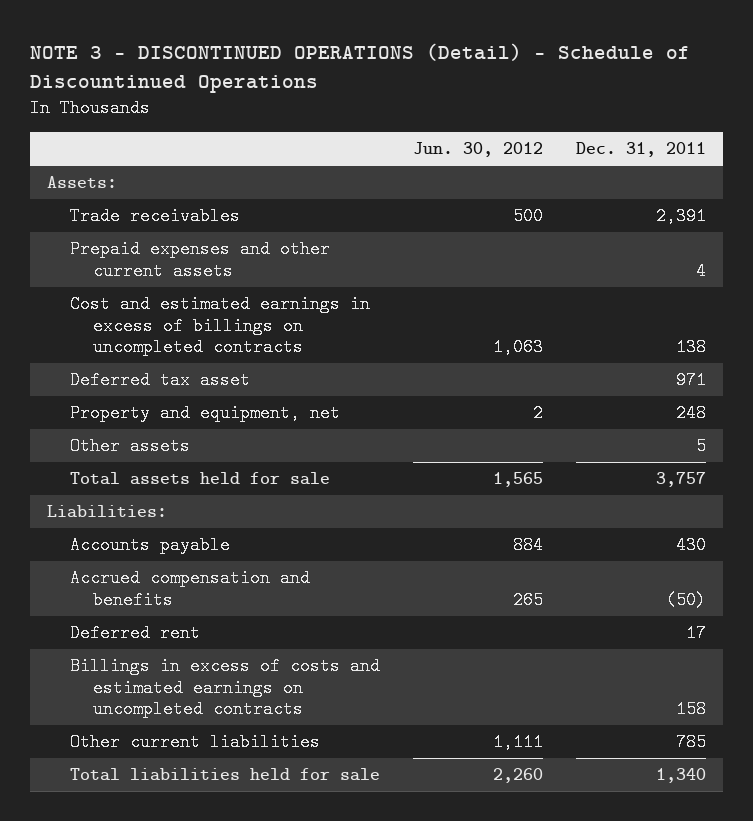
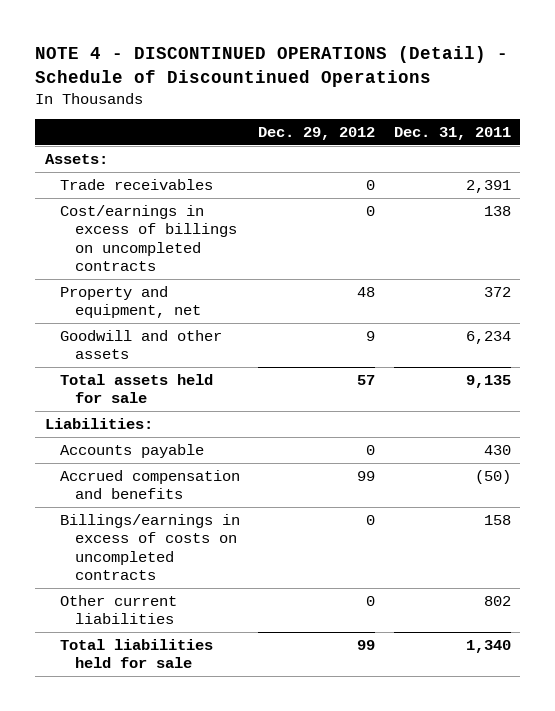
- NOTE 3 - DISCONTINUED OPERATIONS (Detail) - Schedule of Discountinued Operations
+ NOTE 4 - DISCONTINUED OPERATIONS (Detail) - Schedule of Discountinued Operations
- | Jun. 30, 2012 | Dec. 31, 2011
+ | Dec. 29, 2012 | Dec. 31, 2011
- Prepaid expenses and other current assets | | 4
- Cost and estimated earnings in excess of billings on uncompleted contracts | 1,063 | 138
- Deferred tax asset | | 971
- Property and equipment, net | 2 | 248
- Other assets | | 5
- Total assets held for sale | 1,565 | 3,757
+ Cost/earnings in excess of billings on uncompleted contracts | 0 | 138
+ Property and equipment, net | 48 | 372
+ Goodwill and other assets | 9 | 6,234
+ Total assets held for sale | 57 | 9,135
- Deferred rent | | 17
- Billings in excess of costs and estimated earnings on uncompleted contracts | | 158
- Other current liabilities | 1,111 | 785
+ Billings/earnings in excess of costs on uncompleted contracts | 0 | 158
+ Other current liabilities | 0 | 802

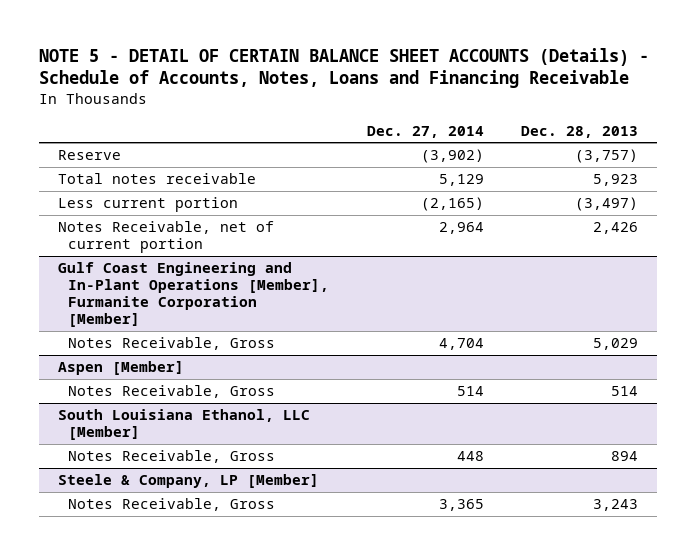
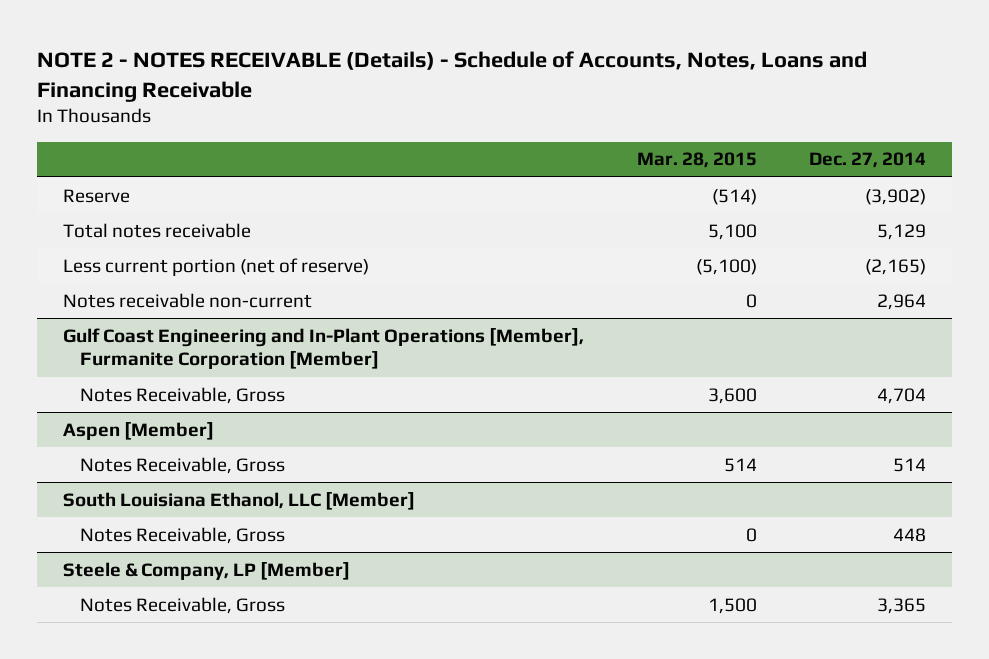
- NOTE 5 - DETAIL OF CERTAIN BALANCE SHEET ACCOUNTS (Details) - Schedule of Accounts, Notes, Loans and Financing Receivable
+ NOTE 2 - NOTES RECEIVABLE (Details) - Schedule of Accounts, Notes, Loans and Financing Receivable
- | Dec. 27, 2014 | Dec. 28, 2013
+ | Mar. 28, 2015 | Dec. 27, 2014
- Less current portion | (2,165) | (3,497)
- Notes Receivable, net of current portion | 2,964 | 2,426
+ Less current portion (net of reserve) | (5,100) | (2,165)
+ Notes receivable non-current | 0 | 2,964

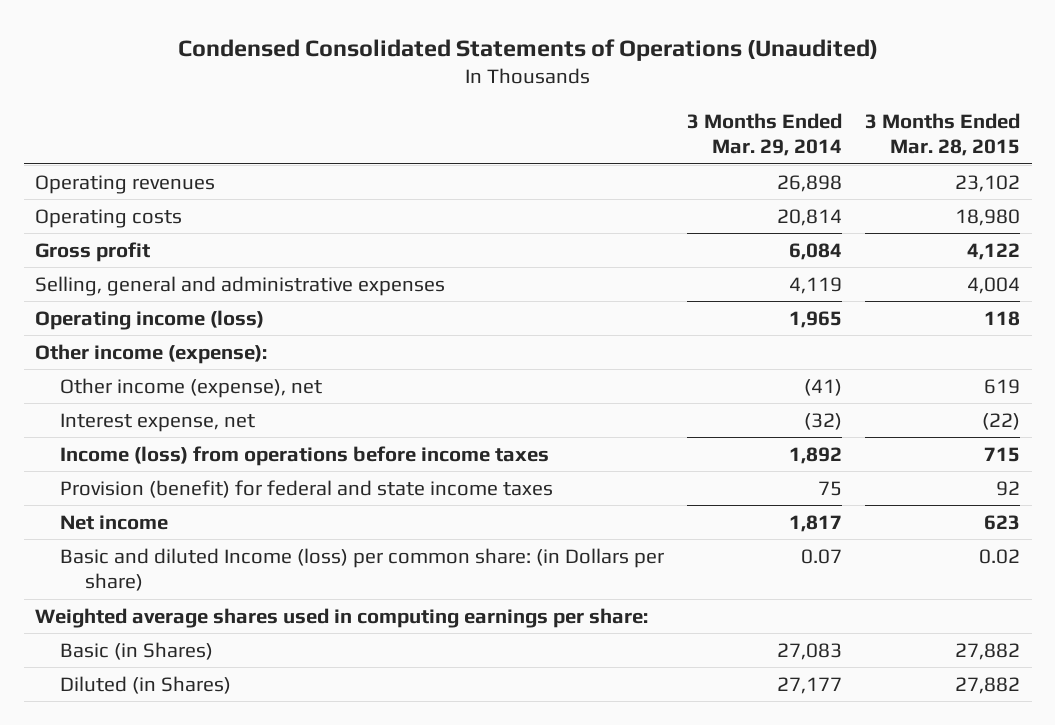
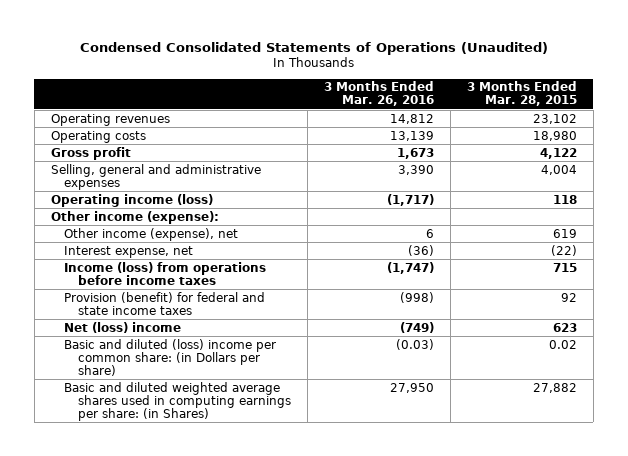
- | 3 Months Ended Mar. 29, 2014 | 3 Months Ended Mar. 28, 2015
+ | 3 Months Ended Mar. 26, 2016 | 3 Months Ended Mar. 28, 2015
- Net income | 1,817 | 623
- Basic and diluted Income (loss) per common share: (in Dollars per share) | 0.07 | 0.02
- Weighted average shares used in computing earnings per share:
- Basic (in Shares) | 27,083 | 27,882
- Diluted (in Shares) | 27,177 | 27,882
+ Net (loss) income | (749) | 623
+ Basic and diluted (loss) income per common share: (in Dollars per share) | (0.03) | 0.02
+ Basic and diluted weighted average shares used in computing earnings per share: (in Shares) | 27,950 | 27,882

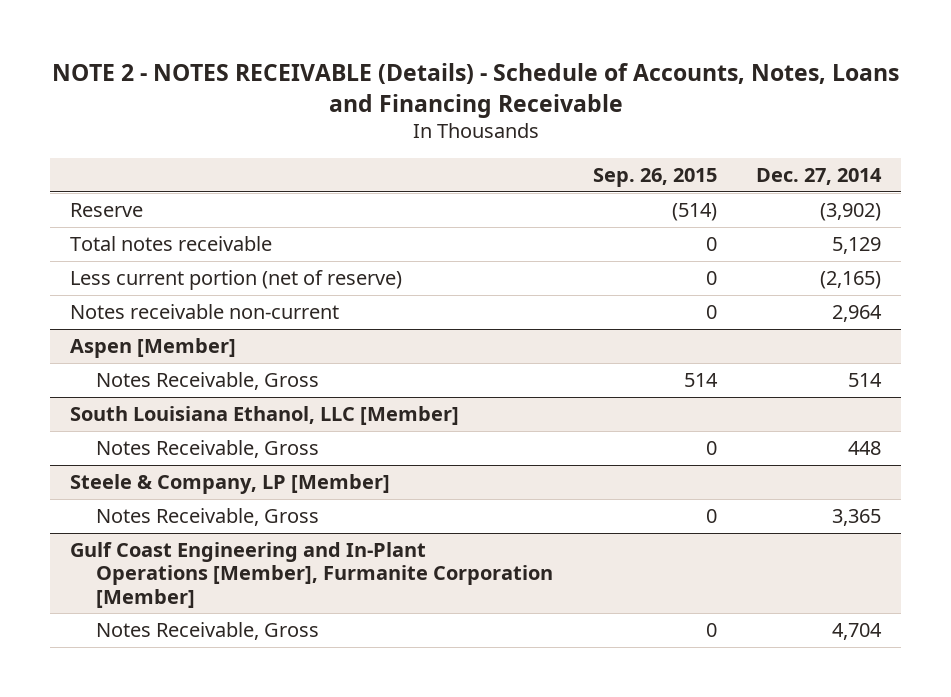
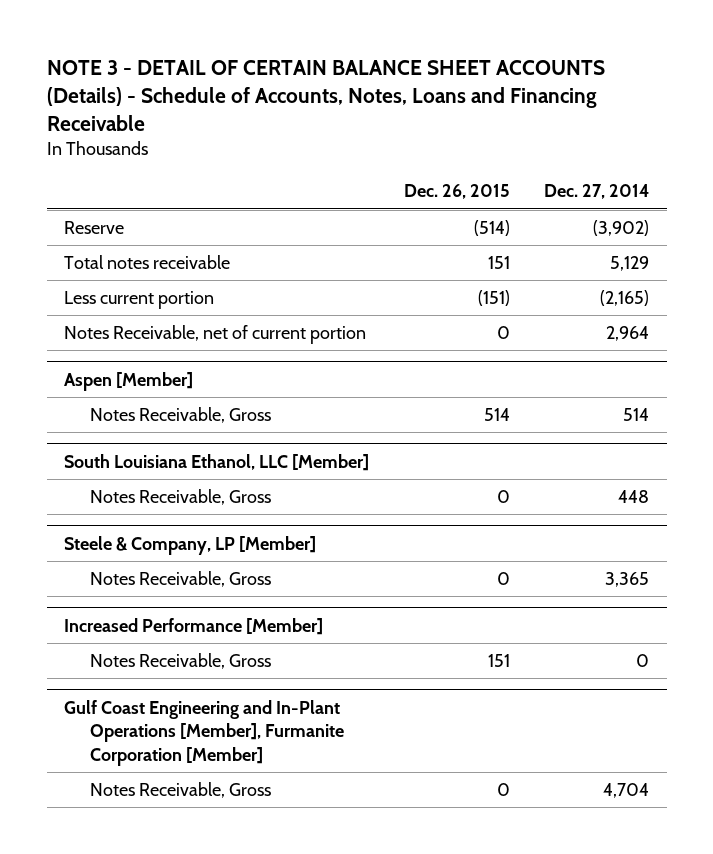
- NOTE 2 - NOTES RECEIVABLE (Details) - Schedule of Accounts, Notes, Loans and Financing Receivable
+ NOTE 3 - DETAIL OF CERTAIN BALANCE SHEET ACCOUNTS (Details) - Schedule of Accounts, Notes, Loans and Financing Receivable
- | Sep. 26, 2015 | Dec. 27, 2014
+ | Dec. 26, 2015 | Dec. 27, 2014
- Less current portion (net of reserve) | 0 | (2,165)
- Notes receivable non-current | 0 | 2,964
+ Less current portion | (151) | (2,165)
+ Notes Receivable, net of current portion | 0 | 2,964
+ Increased Performance [Member]
+ Notes Receivable, Gross | 151 | 0

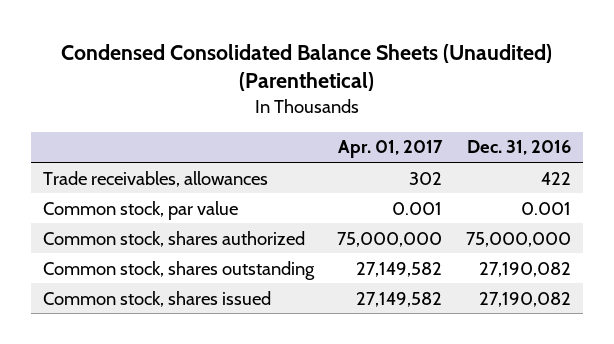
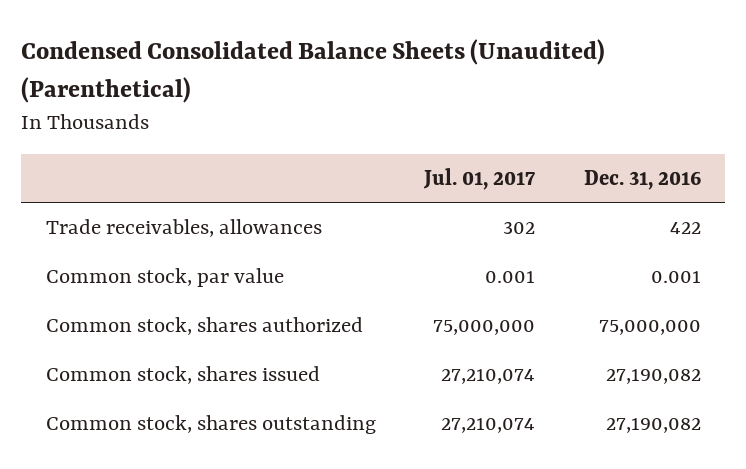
- | Apr. 01, 2017 | Dec. 31, 2016
+ | Jul. 01, 2017 | Dec. 31, 2016
moved down: Common stock, shares outstanding | 27,210,074 | 27,190,082

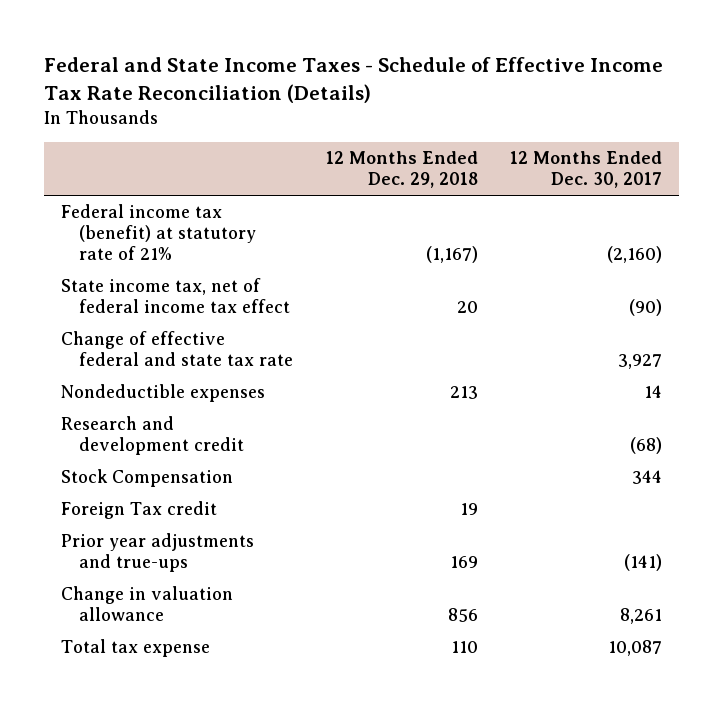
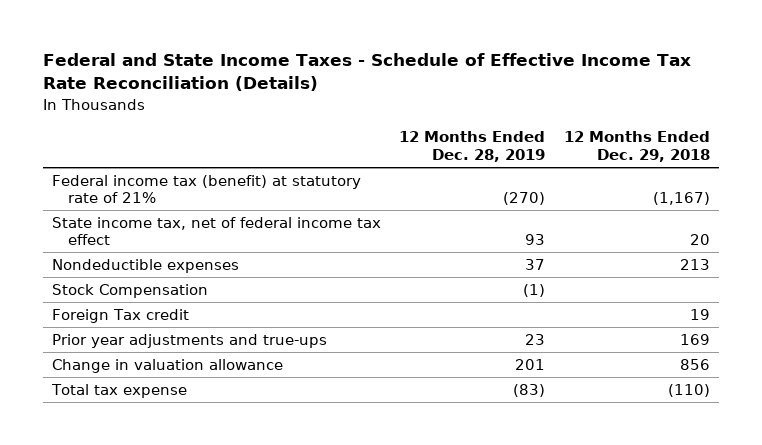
- | 12 Months Ended Dec. 29, 2018 | 12 Months Ended Dec. 30, 2017
+ | 12 Months Ended Dec. 28, 2019 | 12 Months Ended Dec. 29, 2018
- Change of effective federal and state tax rate | | 3,927
- Research and development credit | | (68)
- Total tax expense | 110 | 10,087
+ Total tax expense | (83) | (110)

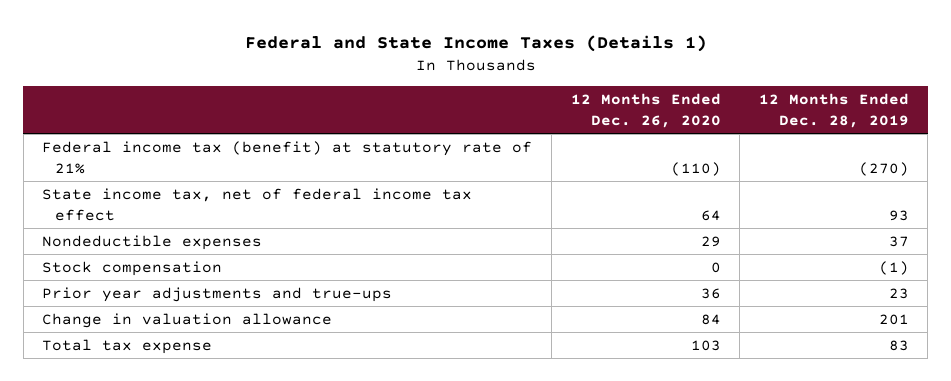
- Federal and State Income Taxes - Schedule of Effective Income Tax Rate Reconciliation (Details)
+ Federal and State Income Taxes (Details 1)
- | 12 Months Ended Dec. 28, 2019 | 12 Months Ended Dec. 29, 2018
+ | 12 Months Ended Dec. 26, 2020 | 12 Months Ended Dec. 28, 2019
- Stock Compensation | (1) |
- Foreign Tax credit | | 19
+ Stock compensation | 0 | (1)
- Total tax expense | (83) | (110)
+ Total tax expense | 103 | 83

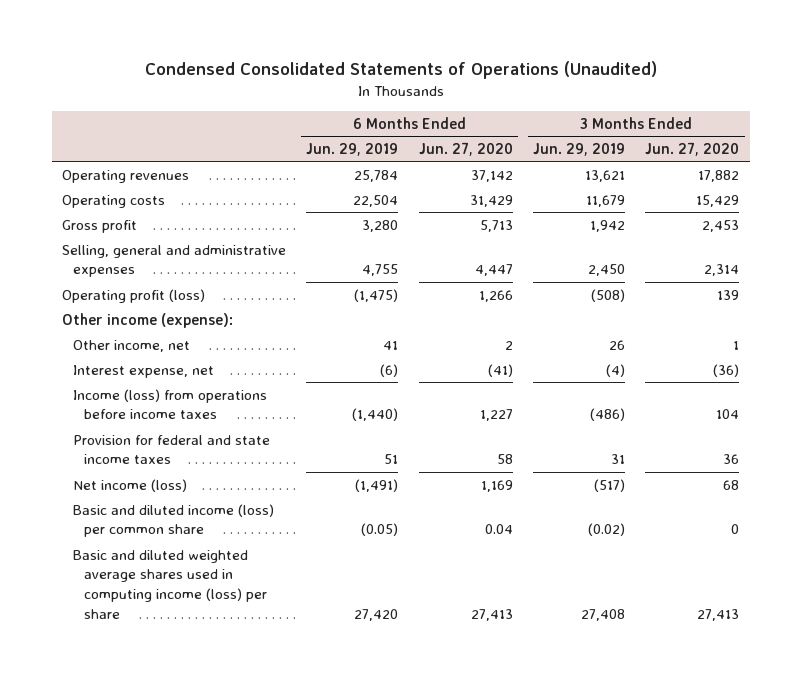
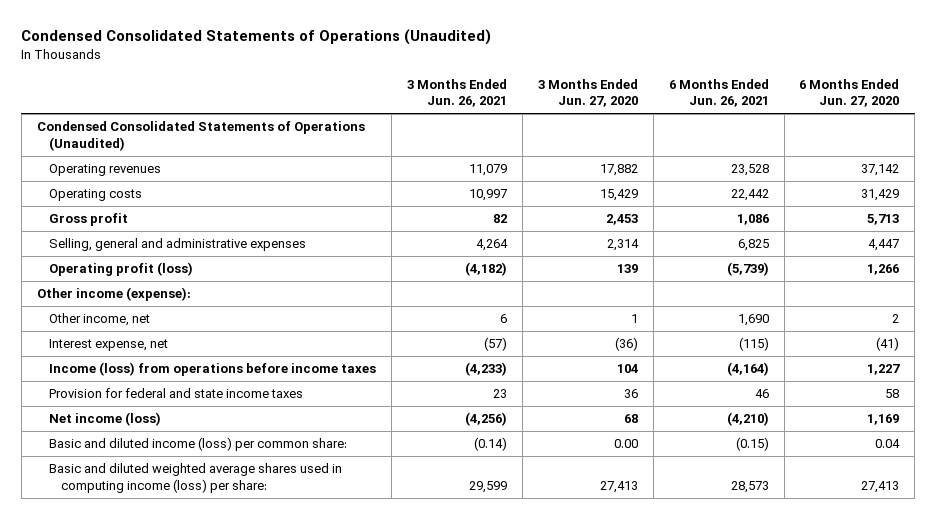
- | 6 Months Ended Jun. 29, 2019 | 6 Months Ended Jun. 27, 2020 | 3 Months Ended Jun. 29, 2019 | 3 Months Ended Jun. 27, 2020
+ | 3 Months Ended Jun. 26, 2021 | 3 Months Ended Jun. 27, 2020 | 6 Months Ended Jun. 26, 2021 | 6 Months Ended Jun. 27, 2020
+ Condensed Consolidated Statements of Operations (Unaudited)
- Basic and diluted income (loss) per common share | (0.05) | 0.04 | (0.02) | 0
- Basic and diluted weighted average shares used in computing income (loss) per share | 27,420 | 27,413 | 27,408 | 27,413
+ Basic and diluted income (loss) per common share: | (0.14) | 0.00 | (0.15) | 0.04
+ Basic and diluted weighted average shares used in computing income (loss) per share: | 29,599 | 27,413 | 28,573 | 27,413

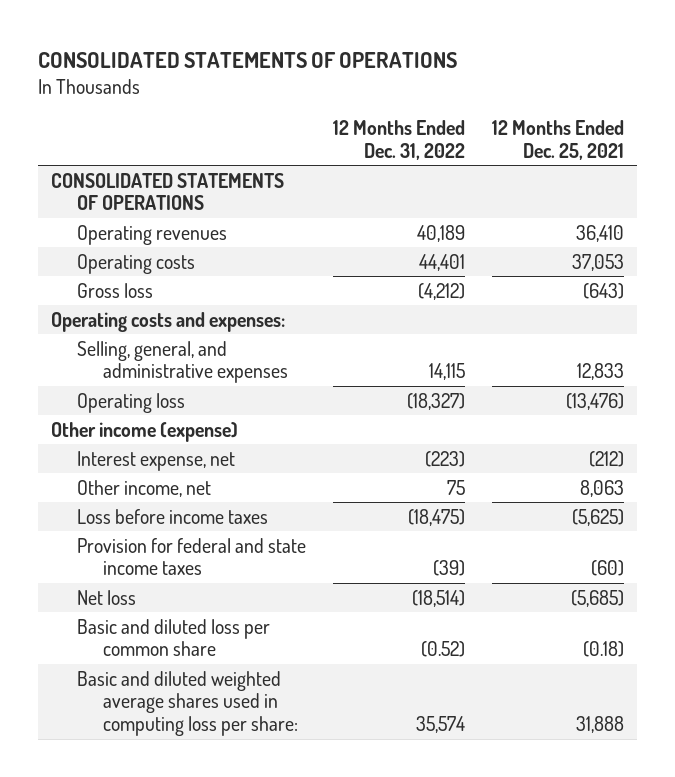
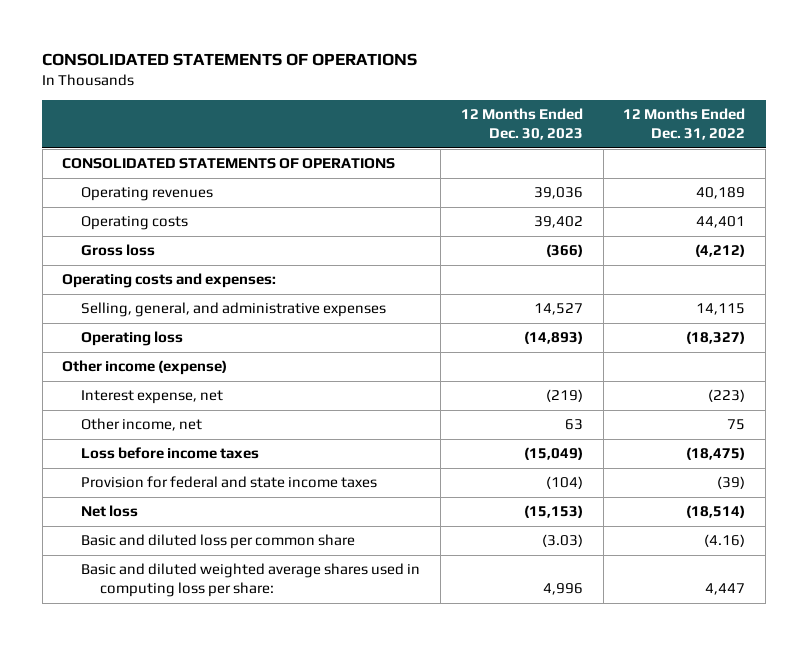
- | 12 Months Ended Dec. 31, 2022 | 12 Months Ended Dec. 25, 2021
+ | 12 Months Ended Dec. 30, 2023 | 12 Months Ended Dec. 31, 2022
- Basic and diluted loss per common share | (0.52) | (0.18)
- Basic and diluted weighted average shares used in computing loss per share: | 35,574 | 31,888
+ Basic and diluted loss per common share | (3.03) | (4.16)
+ Basic and diluted weighted average shares used in computing loss per share: | 4,996 | 4,447

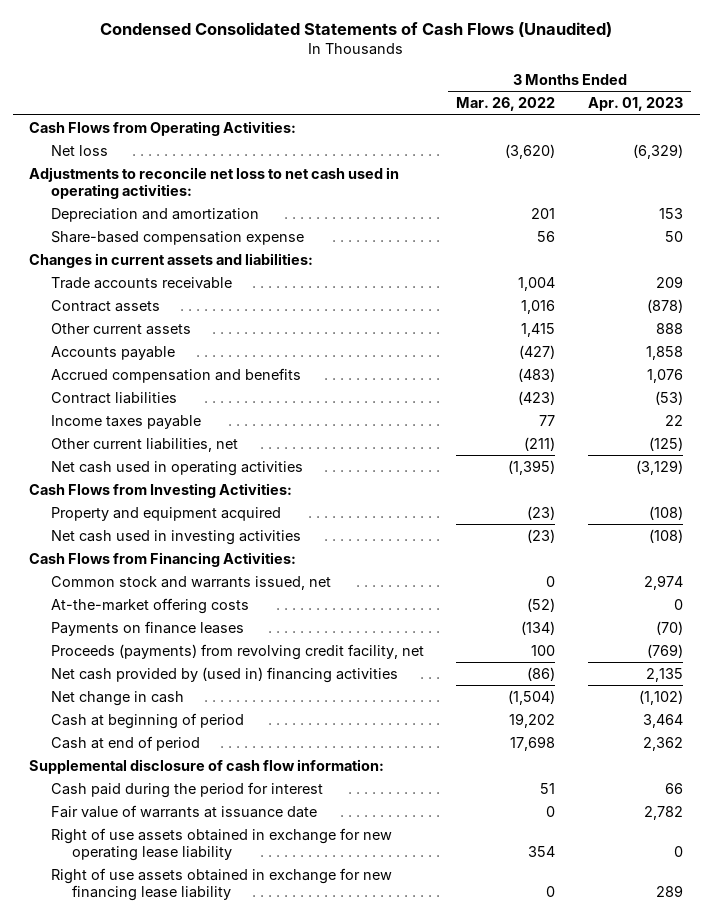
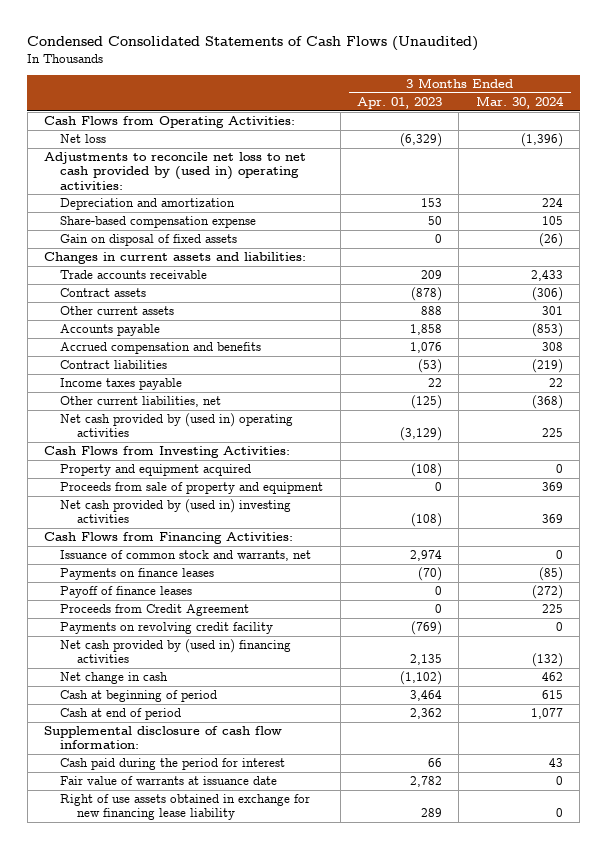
- | 3 Months Ended Mar. 26, 2022 | 3 Months Ended Apr. 01, 2023
+ | 3 Months Ended Apr. 01, 2023 | 3 Months Ended Mar. 30, 2024
- Adjustments to reconcile net loss to net cash used in operating activities:
+ Adjustments to reconcile net loss to net cash provided by (used in) operating activities:
+ Gain on disposal of fixed assets | 0 | (26)
- Net cash used in operating activities | (1,395) | (3,129)
+ Net cash provided by (used in) operating activities | (3,129) | 225
- Net cash used in investing activities | (23) | (108)
+ Proceeds from sale of property and equipment | 0 | 369
+ Net cash provided by (used in) investing activities | (108) | 369
- Common stock and warrants issued, net | 0 | 2,974
- At-the-market offering costs | (52) | 0
+ Issuance of common stock and warrants, net | 2,974 | 0
- Proceeds (payments) from revolving credit facility, net | 100 | (769)
+ Payoff of finance leases | 0 | (272)
+ Proceeds from Credit Agreement | 0 | 225
+ Payments on revolving credit facility | (769) | 0
- Right of use assets obtained in exchange for new operating lease liability | 354 | 0

